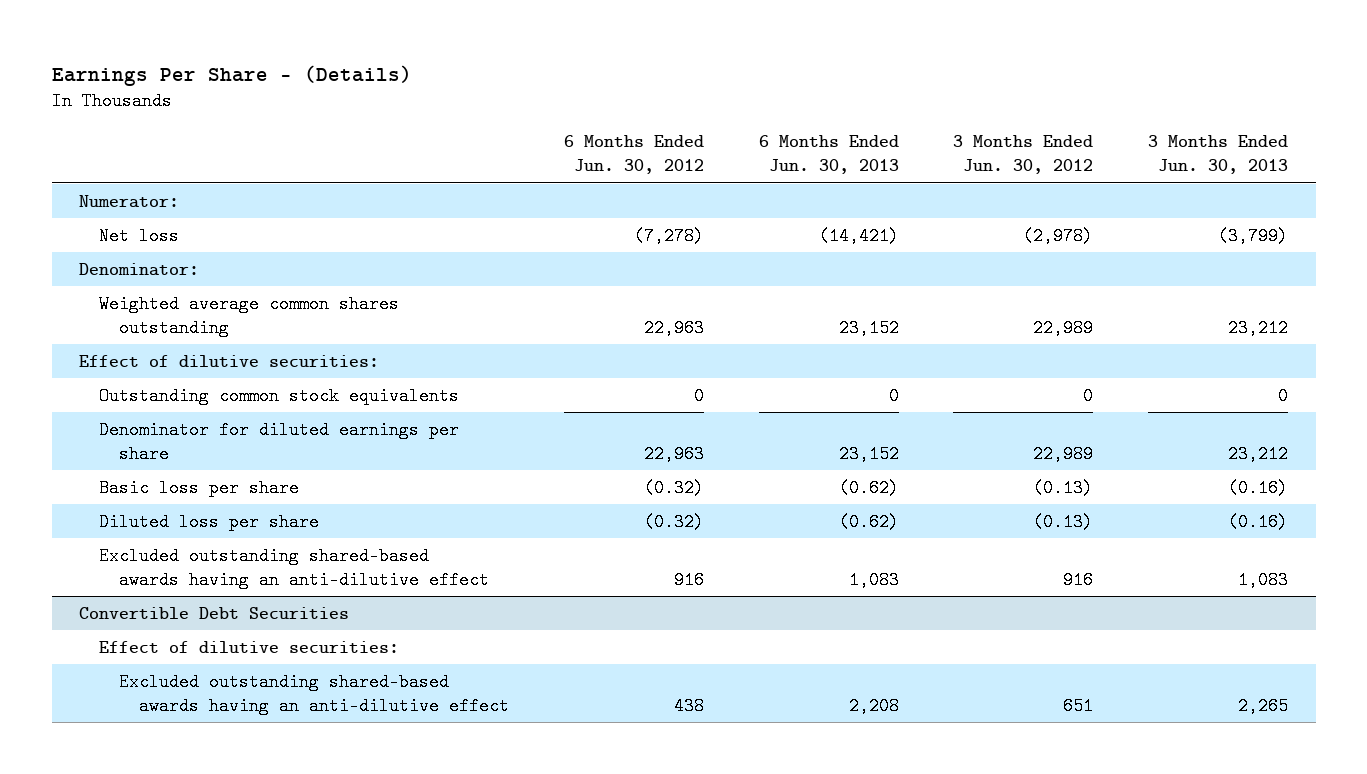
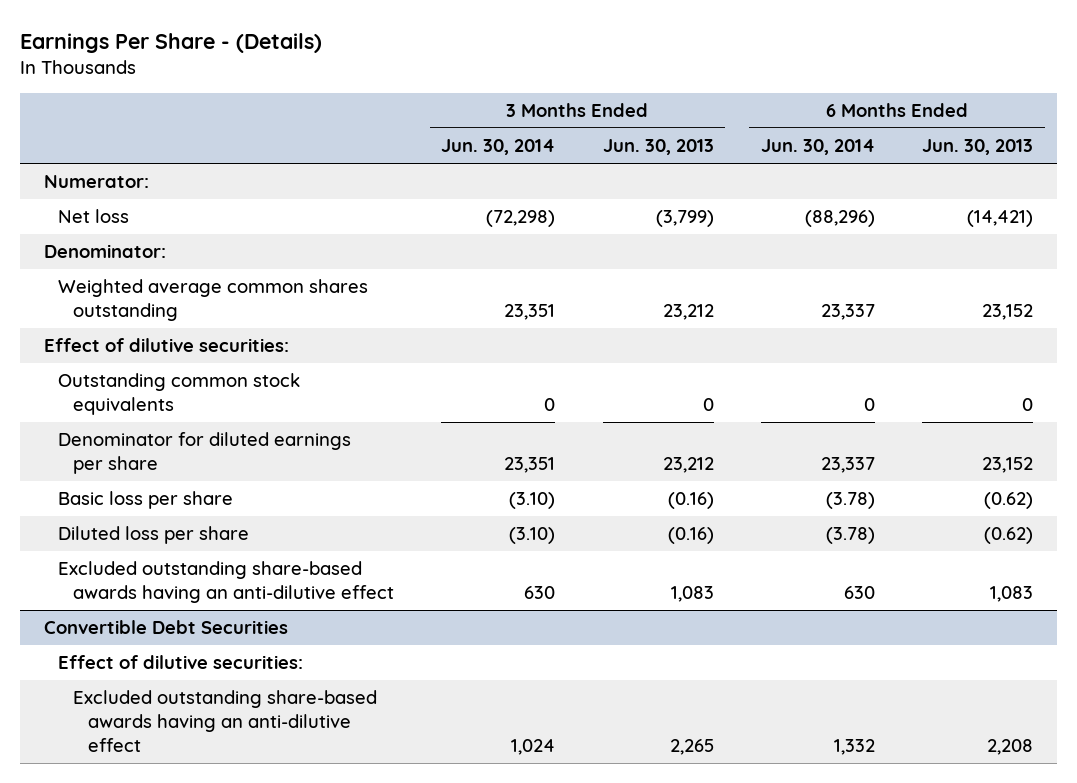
- | 6 Months Ended Jun. 30, 2012 | 6 Months Ended Jun. 30, 2013 | 3 Months Ended Jun. 30, 2012 | 3 Months Ended Jun. 30, 2013
+ | 3 Months Ended Jun. 30, 2014 | 3 Months Ended Jun. 30, 2013 | 6 Months Ended Jun. 30, 2014 | 6 Months Ended Jun. 30, 2013
- Excluded outstanding shared-based awards having an anti-dilutive effect | 916 | 1,083 | 916 | 1,083
+ Excluded outstanding share-based awards having an anti-dilutive effect | 630 | 1,083 | 630 | 1,083
@ Convertible Debt Securities
- Excluded outstanding shared-based awards having an anti-dilutive effect | 438 | 2,208 | 651 | 2,265
+ Excluded outstanding share-based awards having an anti-dilutive effect | 1,024 | 2,265 | 1,332 | 2,208

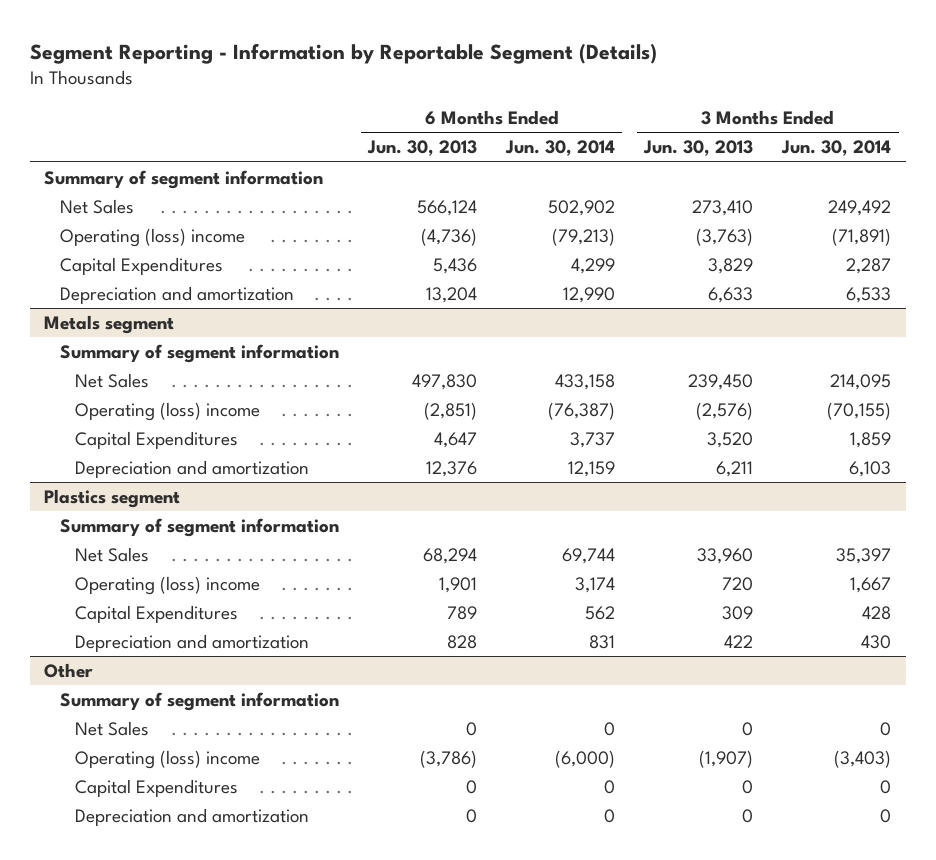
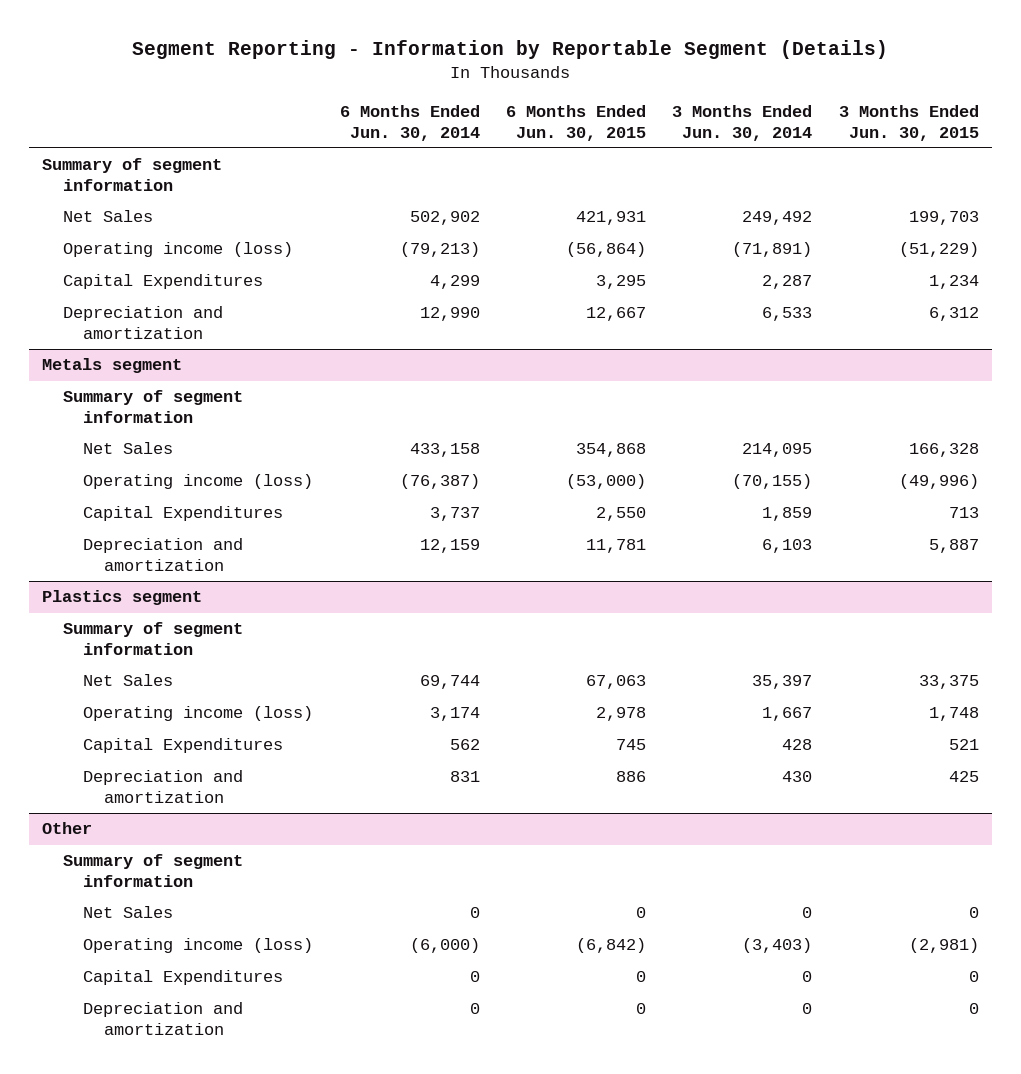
- | 6 Months Ended Jun. 30, 2013 | 6 Months Ended Jun. 30, 2014 | 3 Months Ended Jun. 30, 2013 | 3 Months Ended Jun. 30, 2014
+ | 6 Months Ended Jun. 30, 2014 | 6 Months Ended Jun. 30, 2015 | 3 Months Ended Jun. 30, 2014 | 3 Months Ended Jun. 30, 2015
- Operating (loss) income | (4,736) | (79,213) | (3,763) | (71,891)
+ Operating income (loss) | (79,213) | (56,864) | (71,891) | (51,229)
@ Metals segment
- Operating (loss) income | (2,851) | (76,387) | (2,576) | (70,155)
+ Operating income (loss) | (76,387) | (53,000) | (70,155) | (49,996)
@ Plastics segment
- Operating (loss) income | 1,901 | 3,174 | 720 | 1,667
+ Operating income (loss) | 3,174 | 2,978 | 1,667 | 1,748
@ Other
- Operating (loss) income | (3,786) | (6,000) | (1,907) | (3,403)
+ Operating income (loss) | (6,000) | (6,842) | (3,403) | (2,981)

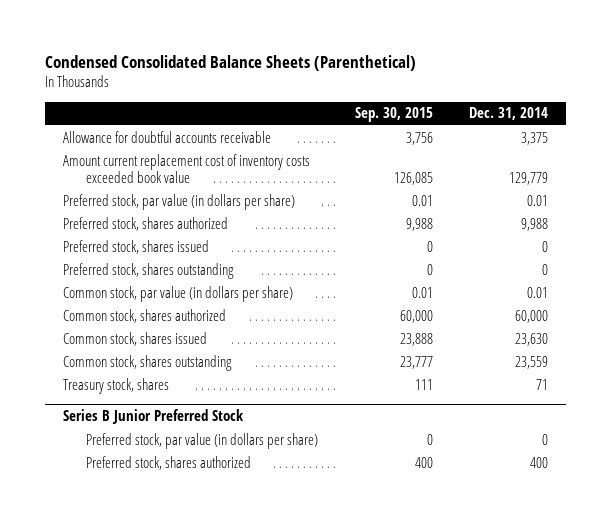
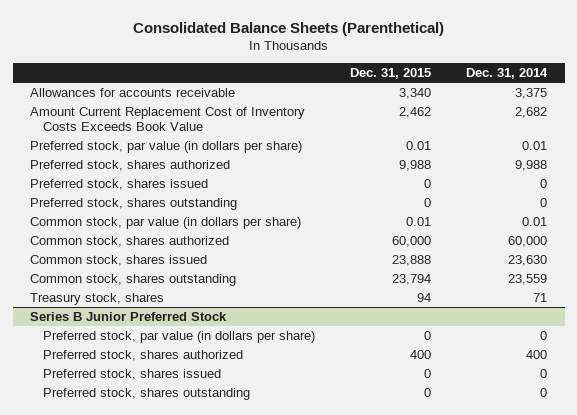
- Condensed Consolidated Balance Sheets (Parenthetical)
+ Consolidated Balance Sheets (Parenthetical)
- | Sep. 30, 2015 | Dec. 31, 2014
+ | Dec. 31, 2015 | Dec. 31, 2014
- Allowance for doubtful accounts receivable | 3,756 | 3,375
- Amount current replacement cost of inventory costs exceeded book value | 126,085 | 129,779
+ Allowances for accounts receivable | 3,340 | 3,375
+ Amount Current Replacement Cost of Inventory Costs Exceeds Book Value | 2,462 | 2,682
@ Series B Junior Preferred Stock
+ Preferred stock, shares issued | 0 | 0
+ Preferred stock, shares outstanding | 0 | 0

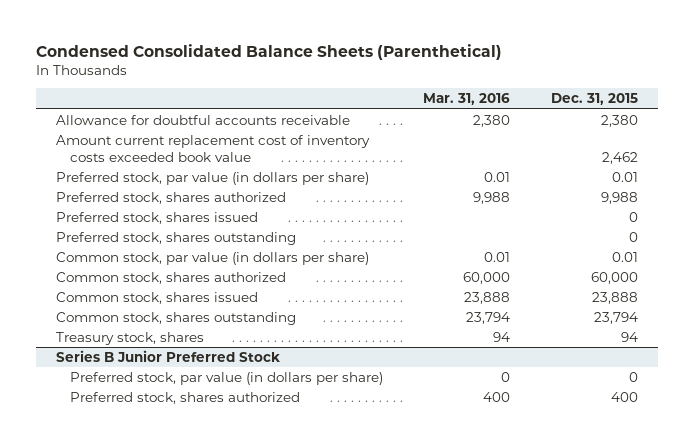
- Consolidated Balance Sheets (Parenthetical)
+ Condensed Consolidated Balance Sheets (Parenthetical)
- | Dec. 31, 2015 | Dec. 31, 2014
+ | Mar. 31, 2016 | Dec. 31, 2015
- Allowances for accounts receivable | 3,340 | 3,375
- Amount Current Replacement Cost of Inventory Costs Exceeds Book Value | 2,462 | 2,682
+ Allowance for doubtful accounts receivable | 2,380 | 2,380
+ Amount current replacement cost of inventory costs exceeded book value | | 2,462
@ Series B Junior Preferred Stock
- Preferred stock, shares issued | 0 | 0
- Preferred stock, shares outstanding | 0 | 0

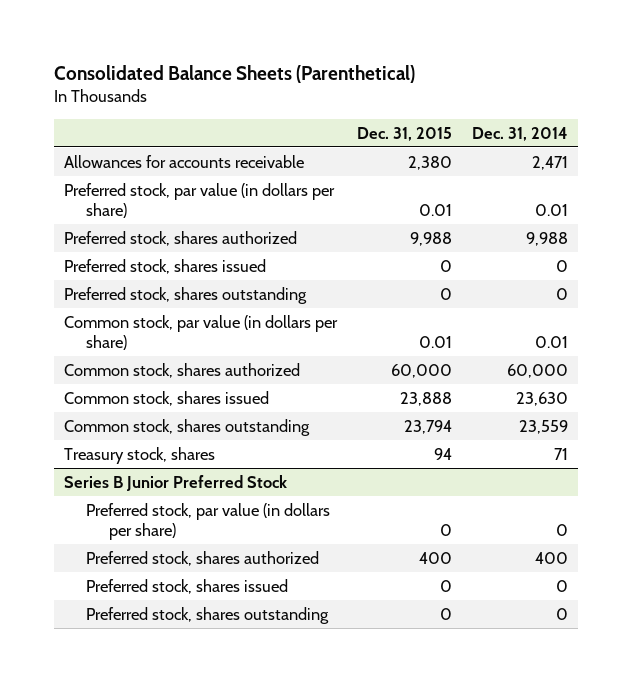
- Condensed Consolidated Balance Sheets (Parenthetical)
+ Consolidated Balance Sheets (Parenthetical)
- | Mar. 31, 2016 | Dec. 31, 2015
+ | Dec. 31, 2015 | Dec. 31, 2014
- Allowance for doubtful accounts receivable | 2,380 | 2,380
- Amount current replacement cost of inventory costs exceeded book value | | 2,462
+ Allowances for accounts receivable | 2,380 | 2,471
@ Series B Junior Preferred Stock
+ Preferred stock, shares issued | 0 | 0
+ Preferred stock, shares outstanding | 0 | 0

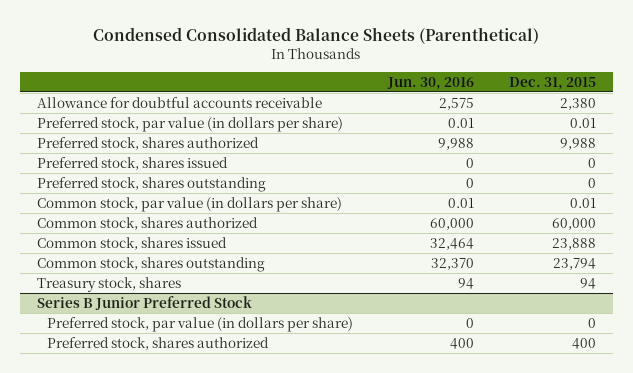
- Consolidated Balance Sheets (Parenthetical)
+ Condensed Consolidated Balance Sheets (Parenthetical)
- | Dec. 31, 2015 | Dec. 31, 2014
+ | Jun. 30, 2016 | Dec. 31, 2015
- Allowances for accounts receivable | 2,380 | 2,471
+ Allowance for doubtful accounts receivable | 2,575 | 2,380
@ Series B Junior Preferred Stock
- Preferred stock, shares issued | 0 | 0
- Preferred stock, shares outstanding | 0 | 0

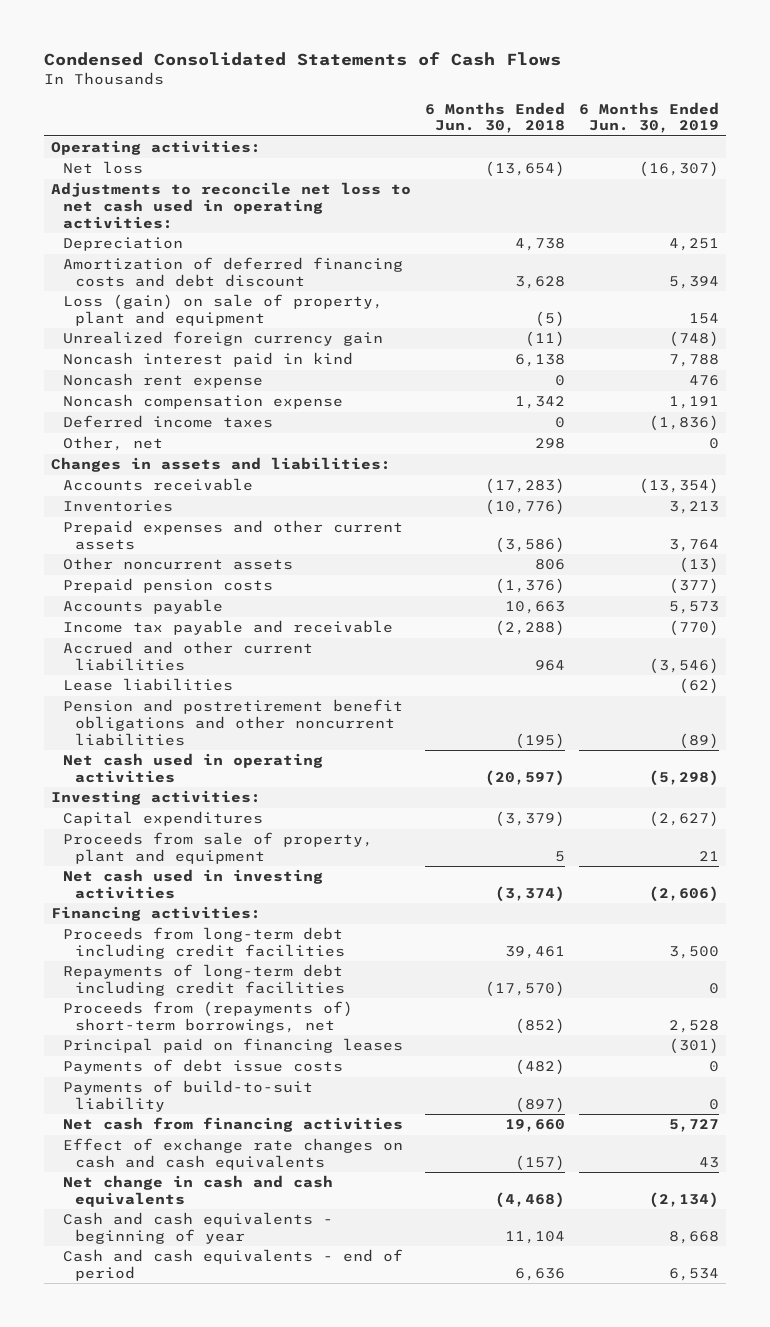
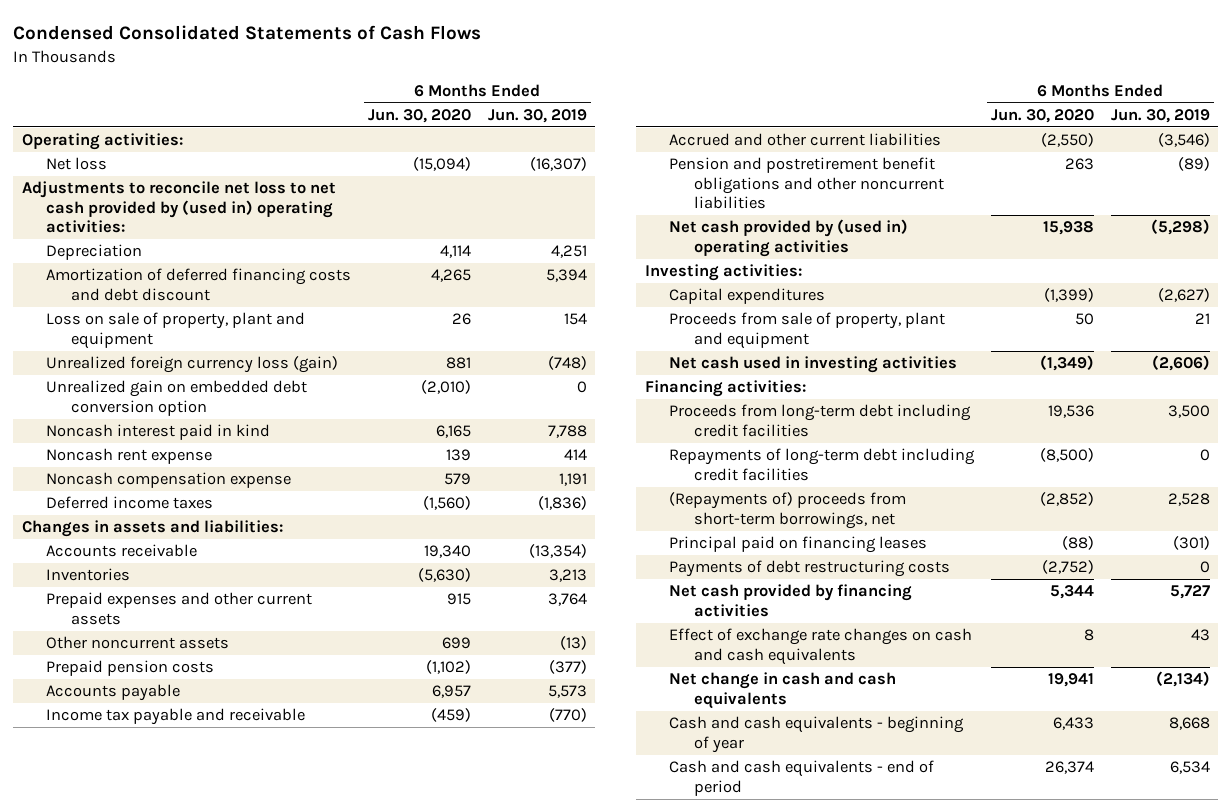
- | 6 Months Ended Jun. 30, 2018 | 6 Months Ended Jun. 30, 2019
+ | 6 Months Ended Jun. 30, 2020 | 6 Months Ended Jun. 30, 2019
- Adjustments to reconcile net loss to net cash used in operating activities:
+ Adjustments to reconcile net loss to net cash provided by (used in) operating activities:
- Loss (gain) on sale of property, plant and equipment | (5) | 154
- Unrealized foreign currency gain | (11) | (748)
+ Loss on sale of property, plant and equipment | 26 | 154
+ Unrealized foreign currency loss (gain) | 881 | (748)
+ Unrealized gain on embedded debt conversion option | (2,010) | 0
- Noncash rent expense | 0 | 476
+ Noncash rent expense | 139 | 414
- Other, net | 298 | 0
- Lease liabilities | | (62)
- Net cash used in operating activities | (20,597) | (5,298)
+ Net cash provided by (used in) operating activities | 15,938 | (5,298)
- Proceeds from (repayments of) short-term borrowings, net | (852) | 2,528
+ (Repayments of) proceeds from short-term borrowings, net | (2,852) | 2,528
- Payments of debt issue costs | (482) | 0
- Payments of build-to-suit liability | (897) | 0
- Net cash from financing activities | 19,660 | 5,727
+ Payments of debt restructuring costs | (2,752) | 0
+ Net cash provided by financing activities | 5,344 | 5,727

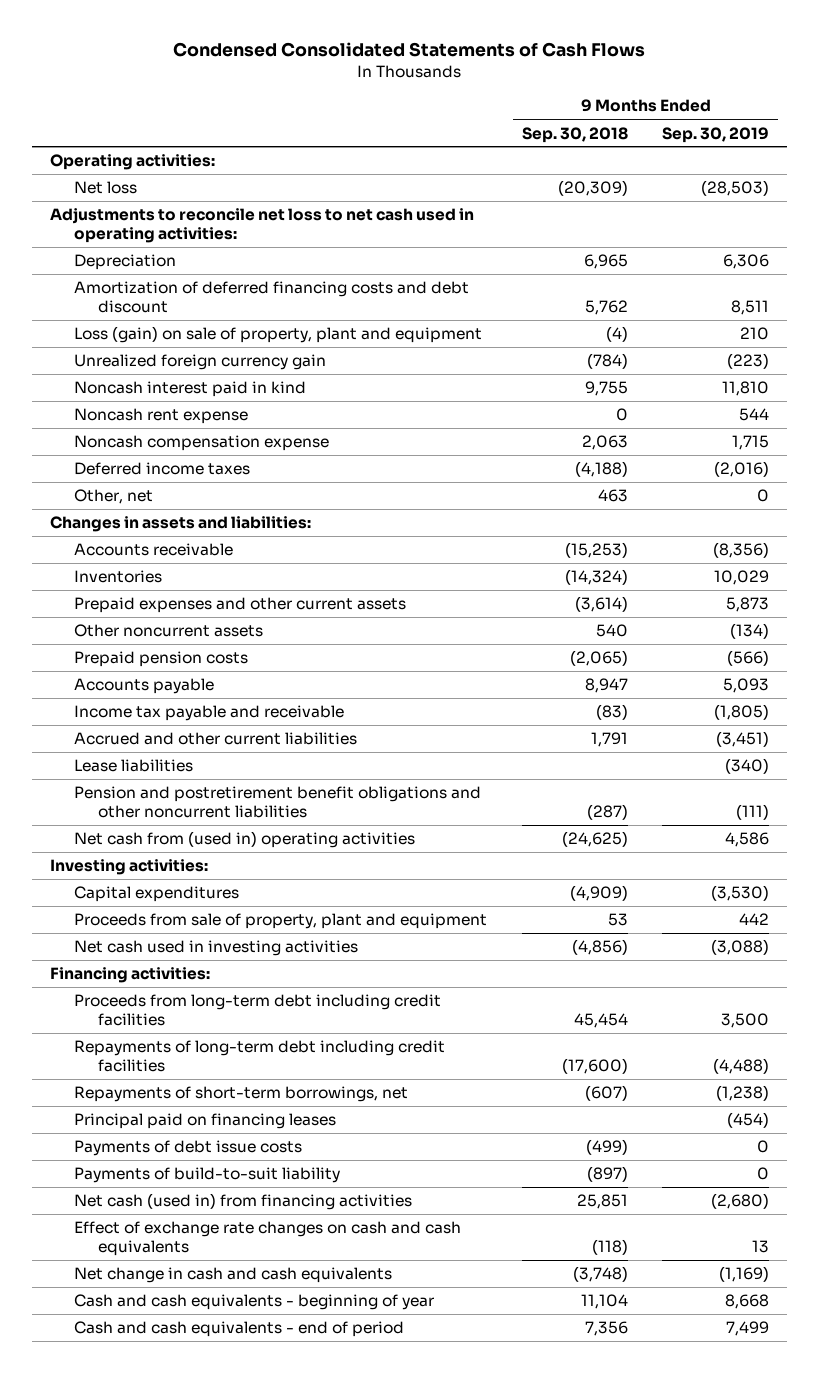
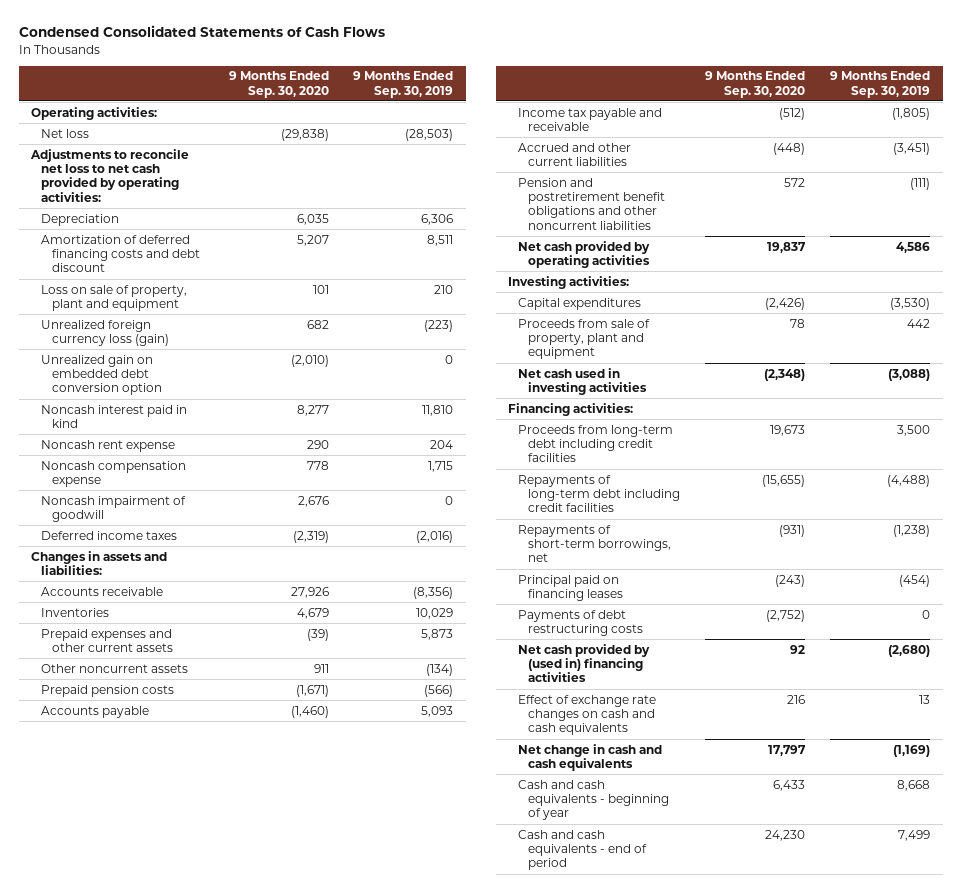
- | 9 Months Ended Sep. 30, 2018 | 9 Months Ended Sep. 30, 2019
+ | 9 Months Ended Sep. 30, 2020 | 9 Months Ended Sep. 30, 2019
- Adjustments to reconcile net loss to net cash used in operating activities:
+ Adjustments to reconcile net loss to net cash provided by operating activities:
- Loss (gain) on sale of property, plant and equipment | (4) | 210
- Unrealized foreign currency gain | (784) | (223)
+ Loss on sale of property, plant and equipment | 101 | 210
+ Unrealized foreign currency loss (gain) | 682 | (223)
+ Unrealized gain on embedded debt conversion option | (2,010) | 0
- Noncash rent expense | 0 | 544
+ Noncash rent expense | 290 | 204
+ Noncash impairment of goodwill | 2,676 | 0
- Other, net | 463 | 0
- Lease liabilities | | (340)
- Net cash from (used in) operating activities | (24,625) | 4,586
+ Net cash provided by operating activities | 19,837 | 4,586
- Payments of debt issue costs | (499) | 0
- Payments of build-to-suit liability | (897) | 0
- Net cash (used in) from financing activities | 25,851 | (2,680)
+ Payments of debt restructuring costs | (2,752) | 0
+ Net cash provided by (used in) financing activities | 92 | (2,680)

